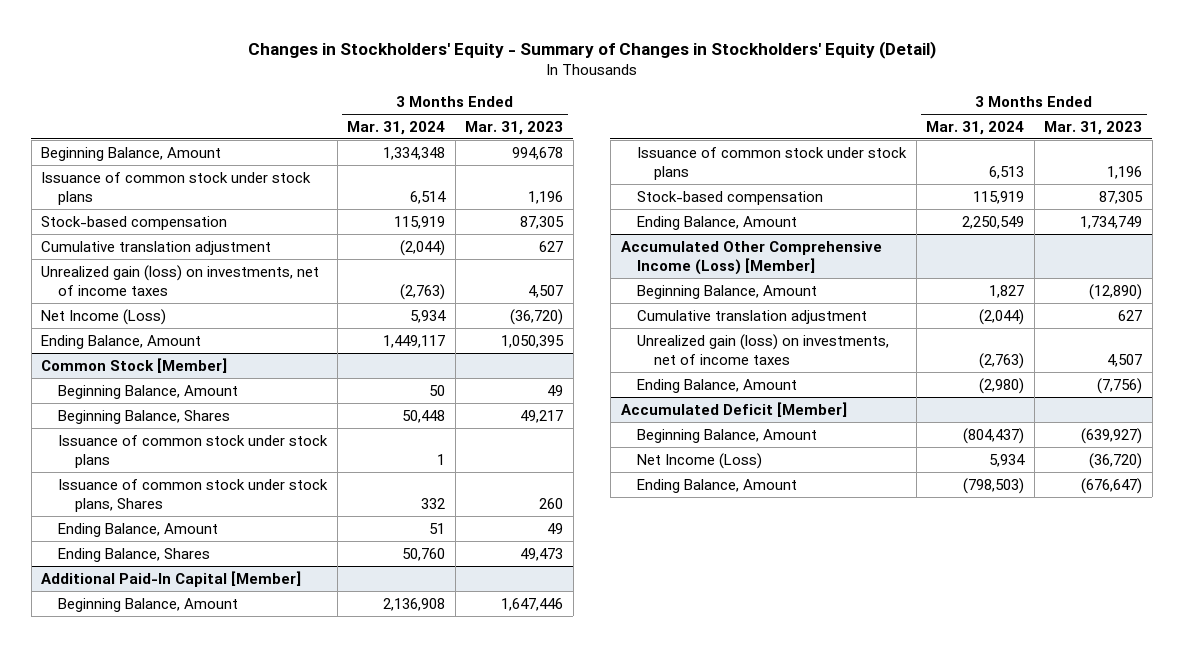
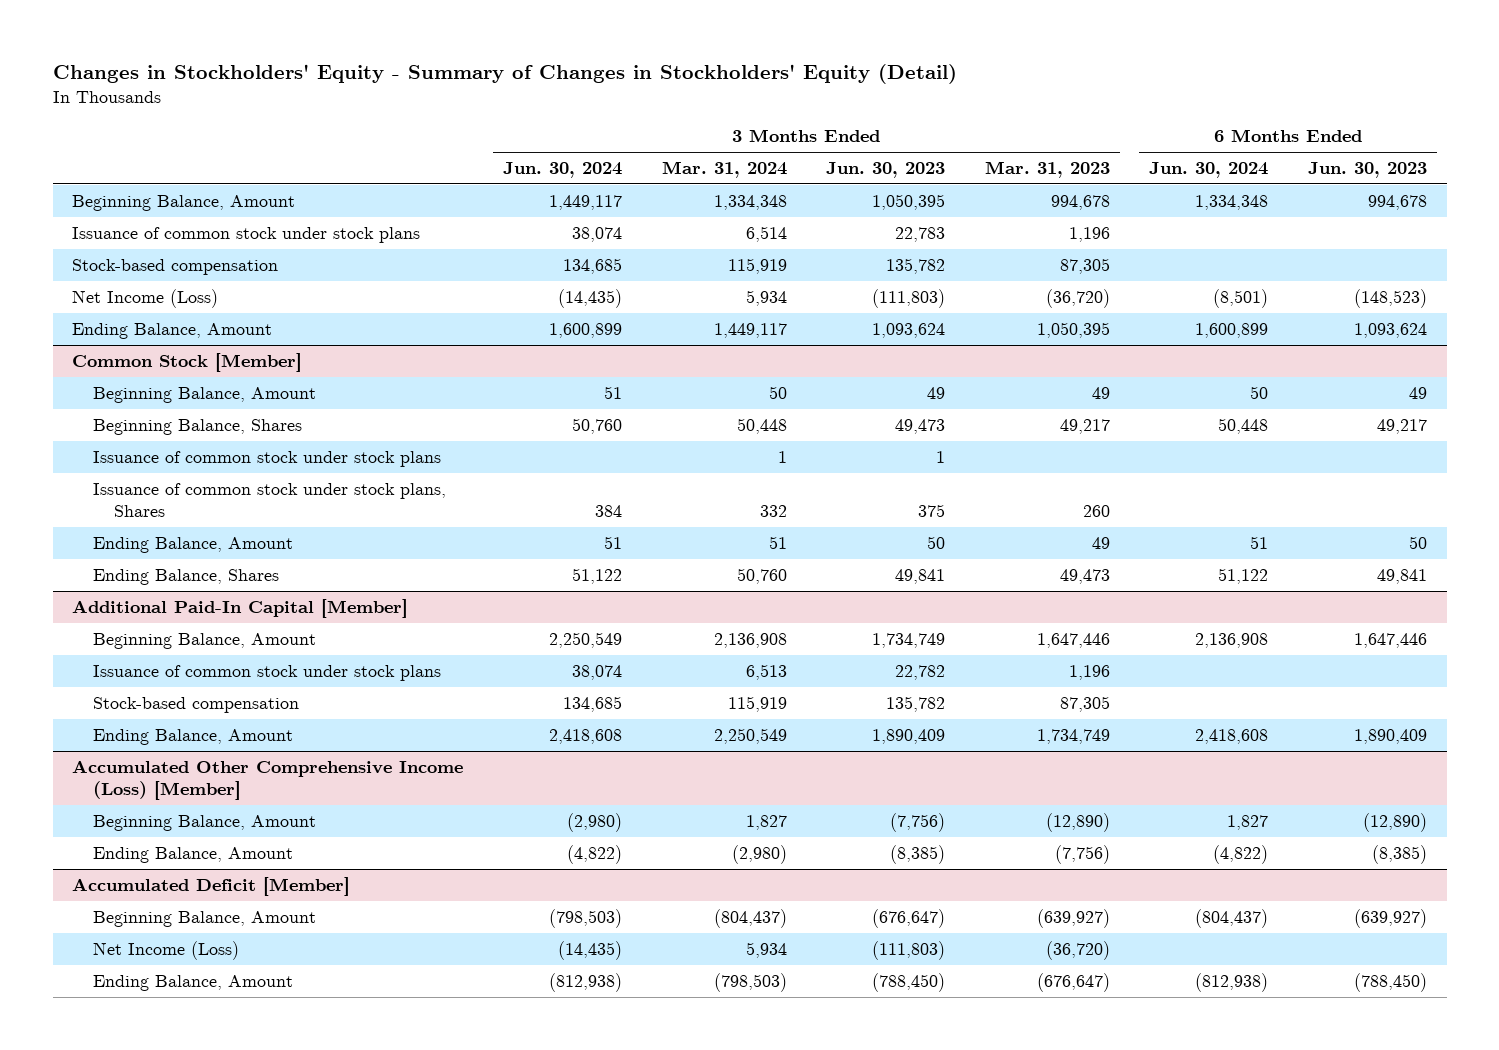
- | 3 Months Ended Mar. 31, 2024 | 3 Months Ended Mar. 31, 2023
+ | 3 Months Ended Jun. 30, 2024 | 3 Months Ended Mar. 31, 2024 | 3 Months Ended Jun. 30, 2023 | 3 Months Ended Mar. 31, 2023 | 6 Months Ended Jun. 30, 2024 | 6 Months Ended Jun. 30, 2023
- Cumulative translation adjustment | (2,044) | 627
- Unrealized gain (loss) on investments, net of income taxes | (2,763) | 4,507
@ Accumulated Other Comprehensive Income (Loss) [Member]
- Cumulative translation adjustment | (2,044) | 627
- Unrealized gain (loss) on investments, net of income taxes | (2,763) | 4,507

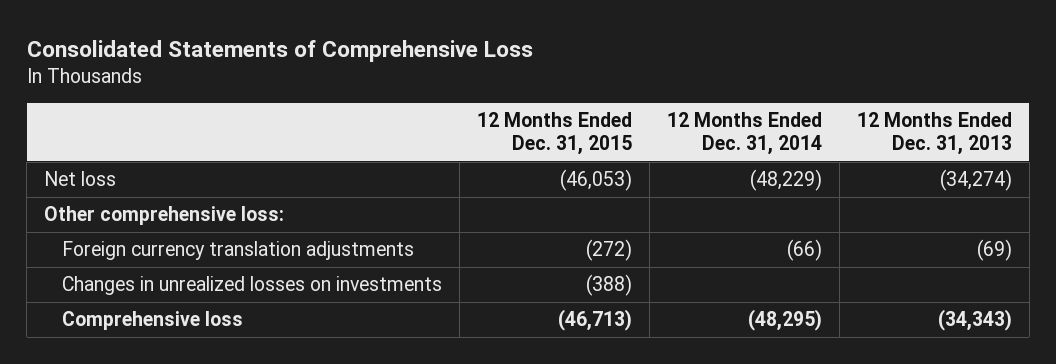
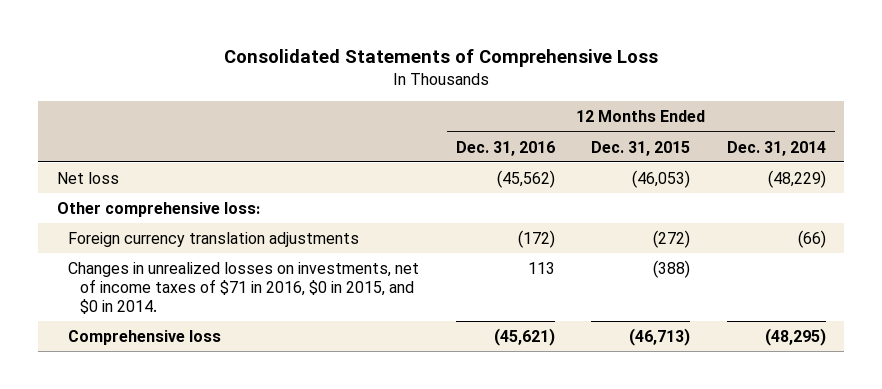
- | 12 Months Ended Dec. 31, 2015 | 12 Months Ended Dec. 31, 2014 | 12 Months Ended Dec. 31, 2013
+ | 12 Months Ended Dec. 31, 2016 | 12 Months Ended Dec. 31, 2015 | 12 Months Ended Dec. 31, 2014
- Changes in unrealized losses on investments | (388) | |
+ Changes in unrealized losses on investments, net of income taxes of $71 in 2016, $0 in 2015, and $0 in 2014. | 113 | (388) |

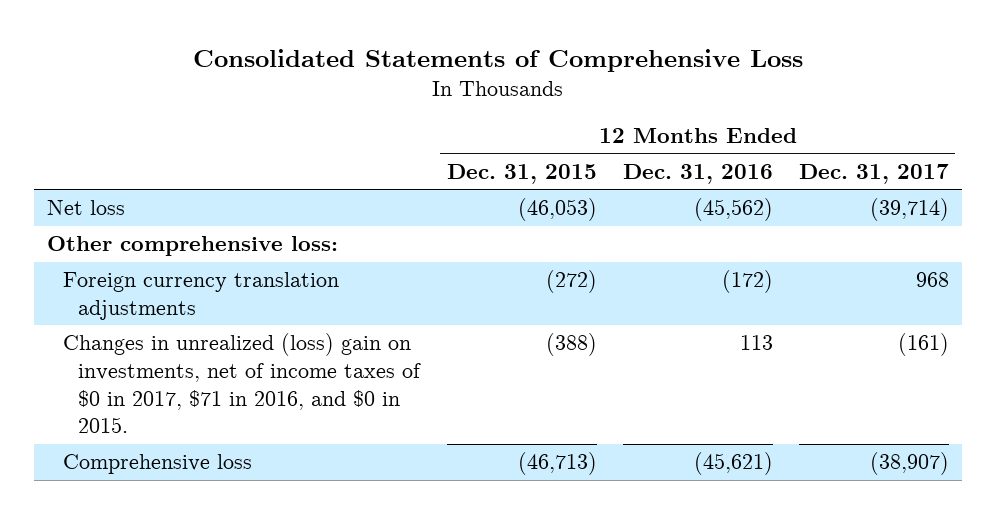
- | 12 Months Ended Dec. 31, 2016 | 12 Months Ended Dec. 31, 2015 | 12 Months Ended Dec. 31, 2014
+ | 12 Months Ended Dec. 31, 2015 | 12 Months Ended Dec. 31, 2016 | 12 Months Ended Dec. 31, 2017
- Changes in unrealized losses on investments, net of income taxes of $71 in 2016, $0 in 2015, and $0 in 2014. | 113 | (388) |
+ Changes in unrealized (loss) gain on investments, net of income taxes of $0 in 2017, $71 in 2016, and $0 in 2015. | (388) | 113 | (161)

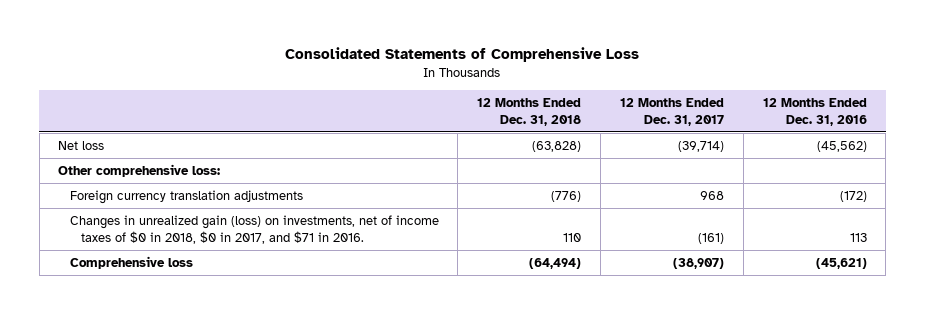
- | 12 Months Ended Dec. 31, 2015 | 12 Months Ended Dec. 31, 2016 | 12 Months Ended Dec. 31, 2017
+ | 12 Months Ended Dec. 31, 2018 | 12 Months Ended Dec. 31, 2017 | 12 Months Ended Dec. 31, 2016
- Changes in unrealized (loss) gain on investments, net of income taxes of $0 in 2017, $71 in 2016, and $0 in 2015. | (388) | 113 | (161)
+ Changes in unrealized gain (loss) on investments, net of income taxes of $0 in 2018, $0 in 2017, and $71 in 2016. | 110 | (161) | 113

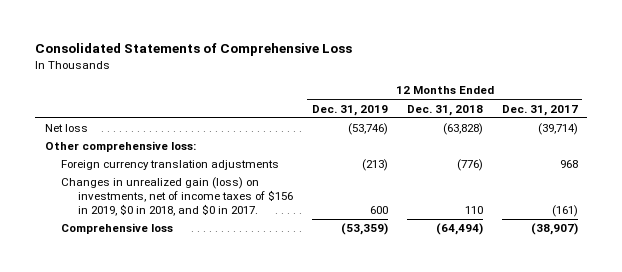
- | 12 Months Ended Dec. 31, 2018 | 12 Months Ended Dec. 31, 2017 | 12 Months Ended Dec. 31, 2016
+ | 12 Months Ended Dec. 31, 2019 | 12 Months Ended Dec. 31, 2018 | 12 Months Ended Dec. 31, 2017
- Changes in unrealized gain (loss) on investments, net of income taxes of $0 in 2018, $0 in 2017, and $71 in 2016. | 110 | (161) | 113
+ Changes in unrealized gain (loss) on investments, net of income taxes of $156 in 2019, $0 in 2018, and $0 in 2017. | 600 | 110 | (161)

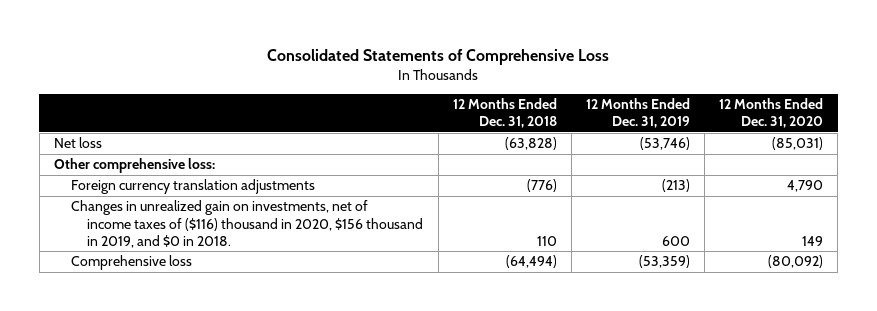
- | 12 Months Ended Dec. 31, 2019 | 12 Months Ended Dec. 31, 2018 | 12 Months Ended Dec. 31, 2017
+ | 12 Months Ended Dec. 31, 2018 | 12 Months Ended Dec. 31, 2019 | 12 Months Ended Dec. 31, 2020
- Changes in unrealized gain (loss) on investments, net of income taxes of $156 in 2019, $0 in 2018, and $0 in 2017. | 600 | 110 | (161)
+ Changes in unrealized gain on investments, net of income taxes of ($116) thousand in 2020, $156 thousand in 2019, and $0 in 2018. | 110 | 600 | 149

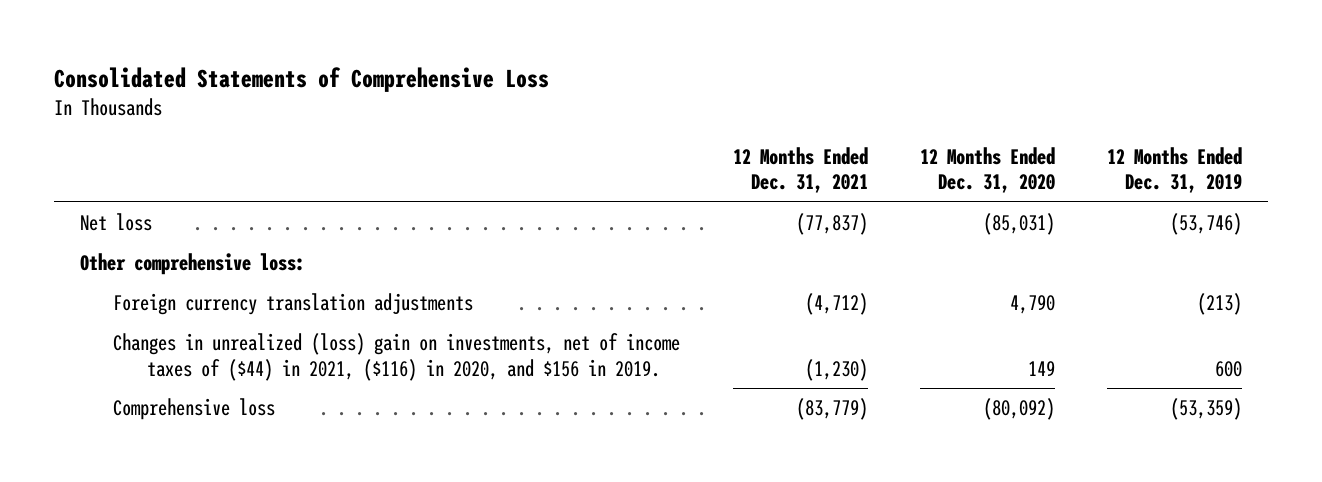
- | 12 Months Ended Dec. 31, 2018 | 12 Months Ended Dec. 31, 2019 | 12 Months Ended Dec. 31, 2020
+ | 12 Months Ended Dec. 31, 2021 | 12 Months Ended Dec. 31, 2020 | 12 Months Ended Dec. 31, 2019
- Changes in unrealized gain on investments, net of income taxes of ($116) thousand in 2020, $156 thousand in 2019, and $0 in 2018. | 110 | 600 | 149
+ Changes in unrealized (loss) gain on investments, net of income taxes of ($44) in 2021, ($116) in 2020, and $156 in 2019. | (1,230) | 149 | 600

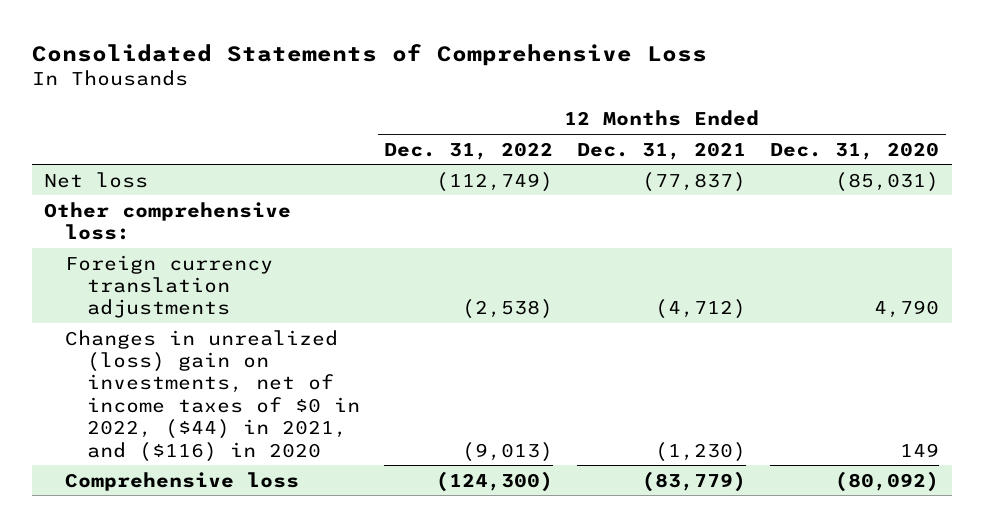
- | 12 Months Ended Dec. 31, 2021 | 12 Months Ended Dec. 31, 2020 | 12 Months Ended Dec. 31, 2019
+ | 12 Months Ended Dec. 31, 2022 | 12 Months Ended Dec. 31, 2021 | 12 Months Ended Dec. 31, 2020
- Changes in unrealized (loss) gain on investments, net of income taxes of ($44) in 2021, ($116) in 2020, and $156 in 2019. | (1,230) | 149 | 600
+ Changes in unrealized (loss) gain on investments, net of income taxes of $0 in 2022, ($44) in 2021, and ($116) in 2020 | (9,013) | (1,230) | 149

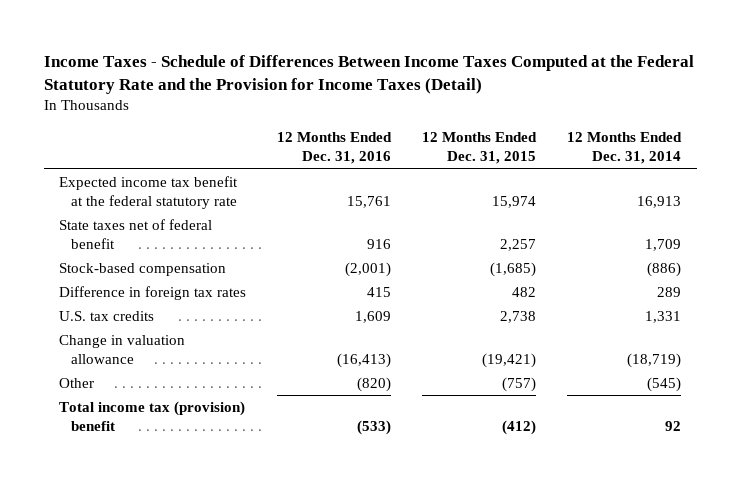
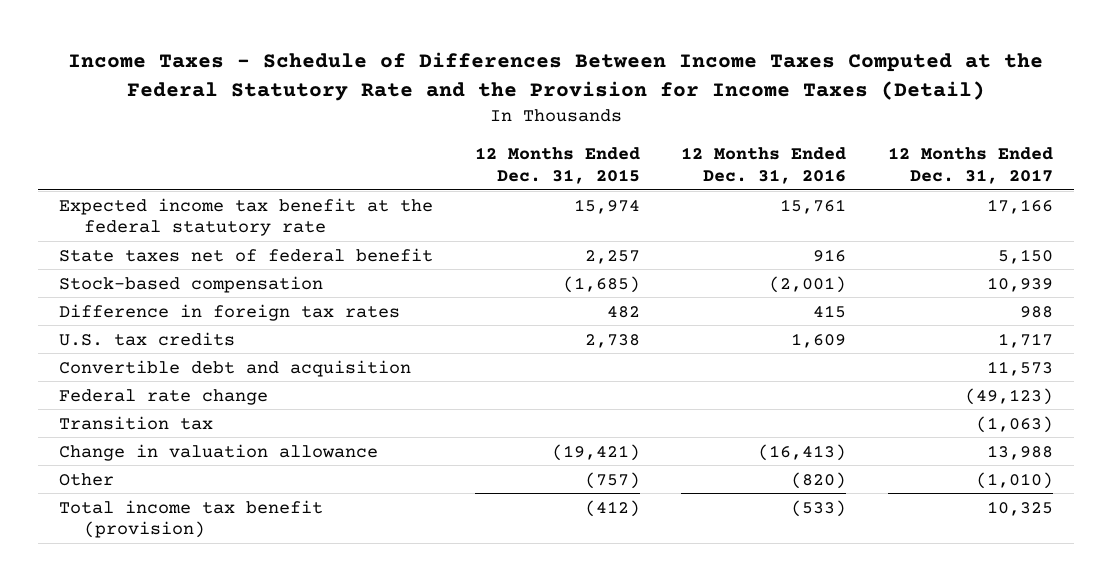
- | 12 Months Ended Dec. 31, 2016 | 12 Months Ended Dec. 31, 2015 | 12 Months Ended Dec. 31, 2014
+ | 12 Months Ended Dec. 31, 2015 | 12 Months Ended Dec. 31, 2016 | 12 Months Ended Dec. 31, 2017
+ Convertible debt and acquisition | | | 11,573
+ Federal rate change | | | (49,123)
+ Transition tax | | | (1,063)
- Total income tax (provision) benefit | (533) | (412) | 92
+ Total income tax benefit (provision) | (412) | (533) | 10,325

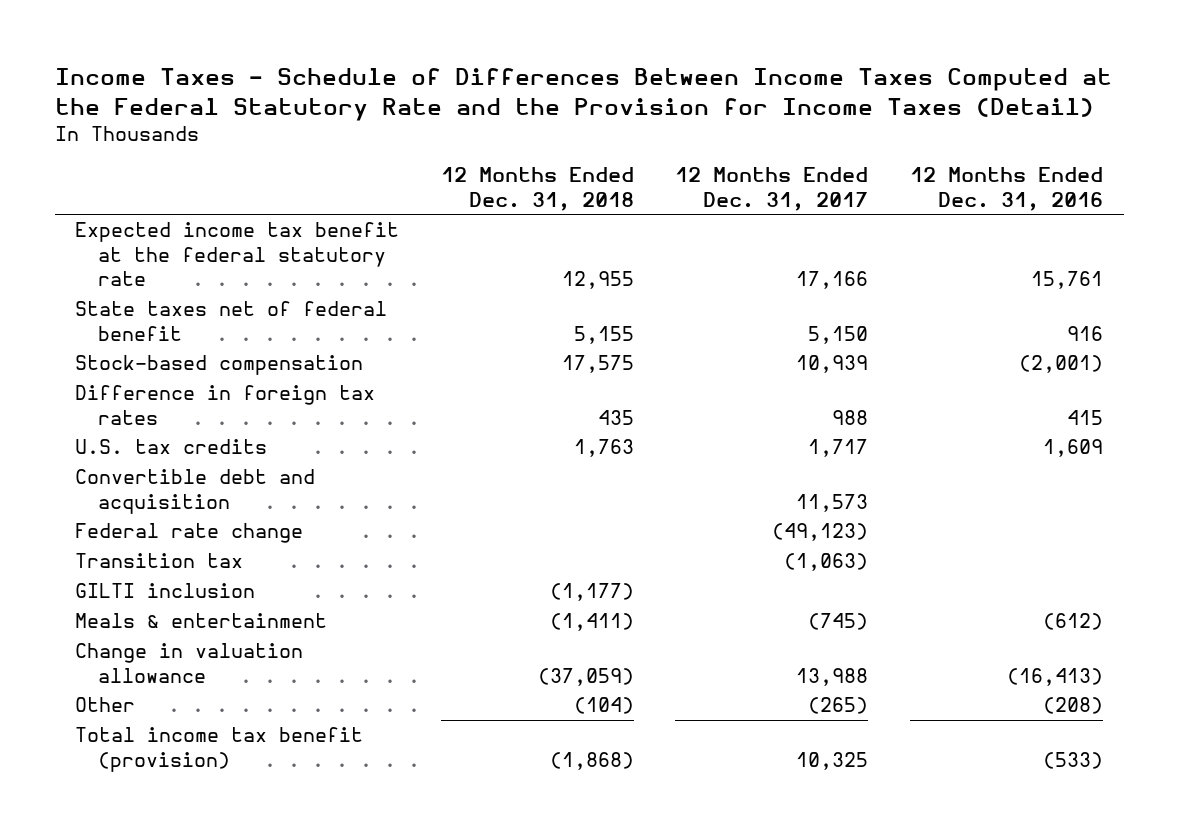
- | 12 Months Ended Dec. 31, 2015 | 12 Months Ended Dec. 31, 2016 | 12 Months Ended Dec. 31, 2017
+ | 12 Months Ended Dec. 31, 2018 | 12 Months Ended Dec. 31, 2017 | 12 Months Ended Dec. 31, 2016
+ GILTI inclusion | (1,177) | |
+ Meals & entertainment | (1,411) | (745) | (612)
- Other | (757) | (820) | (1,010)
+ Other | (104) | (265) | (208)

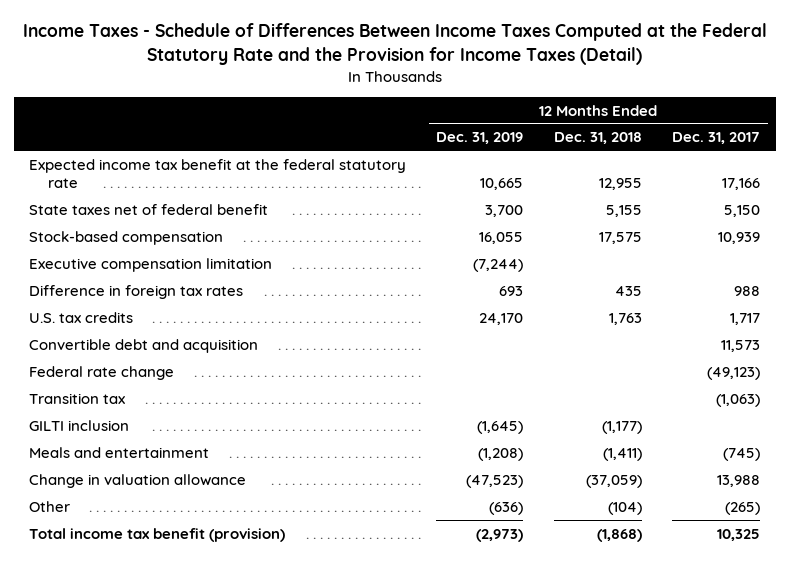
- | 12 Months Ended Dec. 31, 2018 | 12 Months Ended Dec. 31, 2017 | 12 Months Ended Dec. 31, 2016
+ | 12 Months Ended Dec. 31, 2019 | 12 Months Ended Dec. 31, 2018 | 12 Months Ended Dec. 31, 2017
+ Executive compensation limitation | (7,244) | |
- Meals & entertainment | (1,411) | (745) | (612)
+ Meals and entertainment | (1,208) | (1,411) | (745)

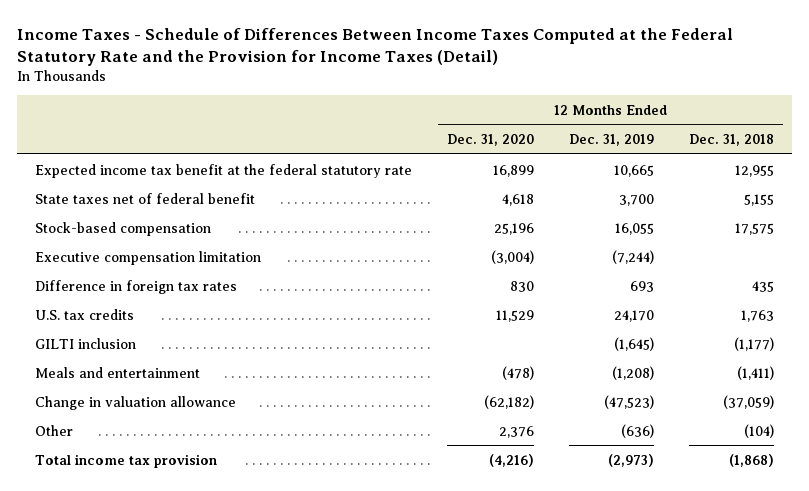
- | 12 Months Ended Dec. 31, 2019 | 12 Months Ended Dec. 31, 2018 | 12 Months Ended Dec. 31, 2017
+ | 12 Months Ended Dec. 31, 2020 | 12 Months Ended Dec. 31, 2019 | 12 Months Ended Dec. 31, 2018
- Convertible debt and acquisition | | | 11,573
- Federal rate change | | | (49,123)
- Transition tax | | | (1,063)
- Total income tax benefit (provision) | (2,973) | (1,868) | 10,325
+ Total income tax provision | (4,216) | (2,973) | (1,868)

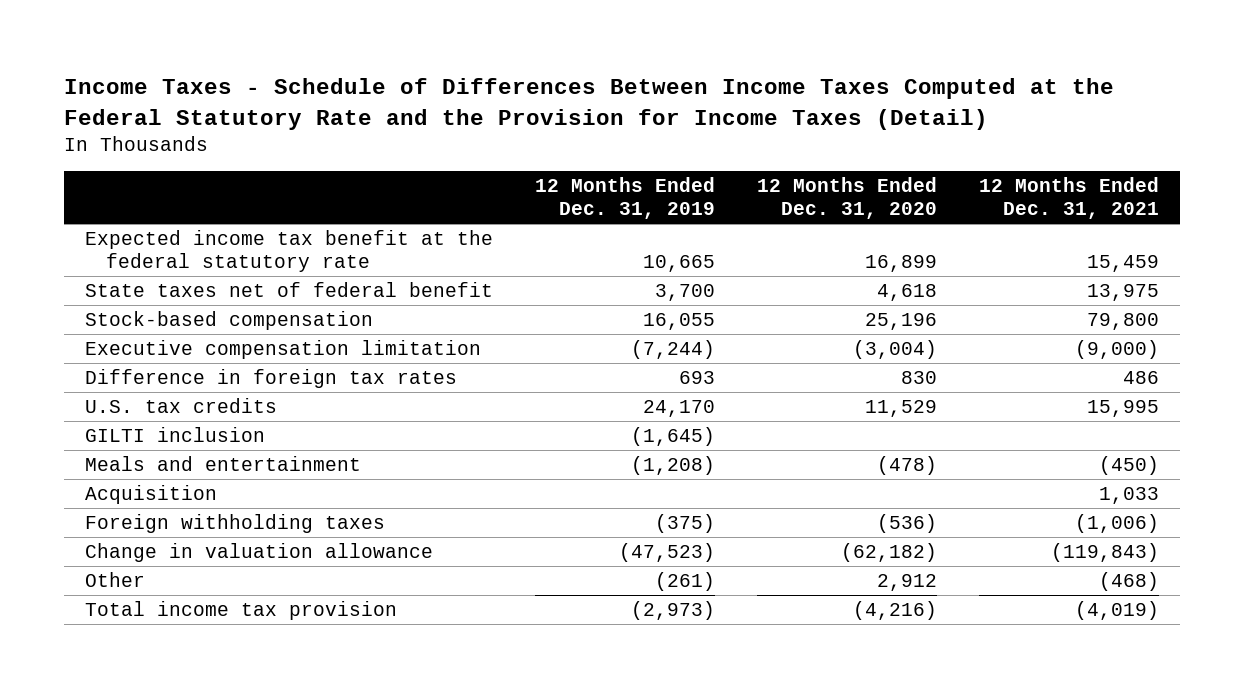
- | 12 Months Ended Dec. 31, 2020 | 12 Months Ended Dec. 31, 2019 | 12 Months Ended Dec. 31, 2018
+ | 12 Months Ended Dec. 31, 2019 | 12 Months Ended Dec. 31, 2020 | 12 Months Ended Dec. 31, 2021
+ Acquisition | | | 1,033
+ Foreign withholding taxes | (375) | (536) | (1,006)
- Other | 2,376 | (636) | (104)
+ Other | (261) | 2,912 | (468)

